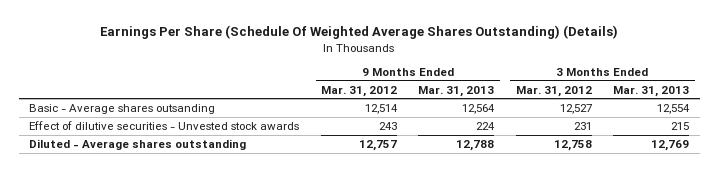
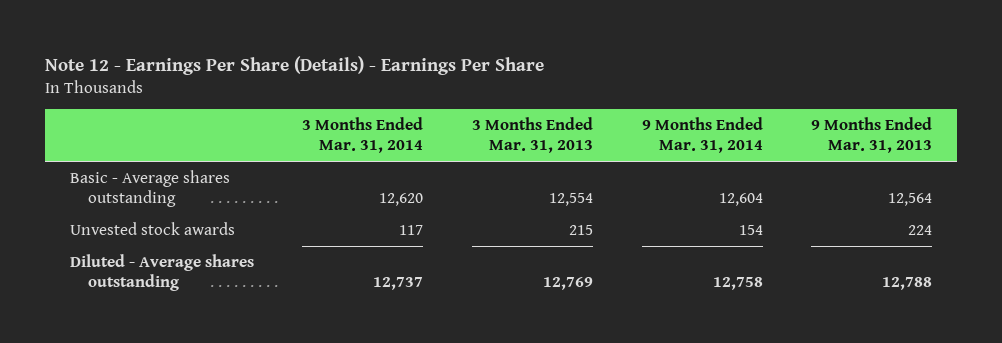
- Earnings Per Share (Schedule Of Weighted Average Shares Outstanding) (Details)
+ Note 12 - Earnings Per Share (Details) - Earnings Per Share
- | 9 Months Ended Mar. 31, 2012 | 9 Months Ended Mar. 31, 2013 | 3 Months Ended Mar. 31, 2012 | 3 Months Ended Mar. 31, 2013
+ | 3 Months Ended Mar. 31, 2014 | 3 Months Ended Mar. 31, 2013 | 9 Months Ended Mar. 31, 2014 | 9 Months Ended Mar. 31, 2013
- Basic - Average shares outsanding | 12,514 | 12,564 | 12,527 | 12,554
- Effect of dilutive securities - Unvested stock awards | 243 | 224 | 231 | 215
+ Basic - Average shares outstanding | 12,620 | 12,554 | 12,604 | 12,564
+ Unvested stock awards | 117 | 215 | 154 | 224

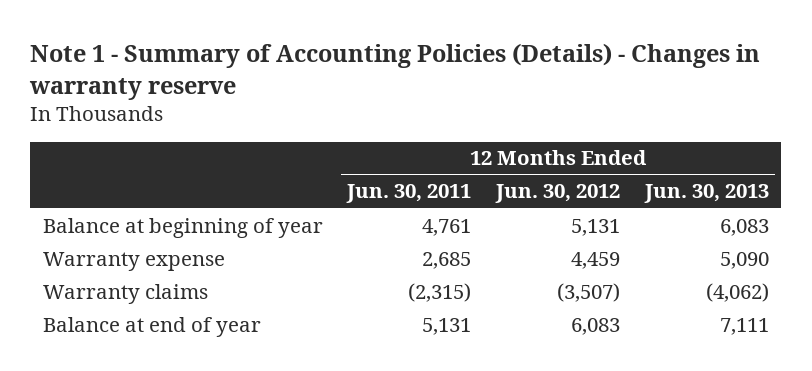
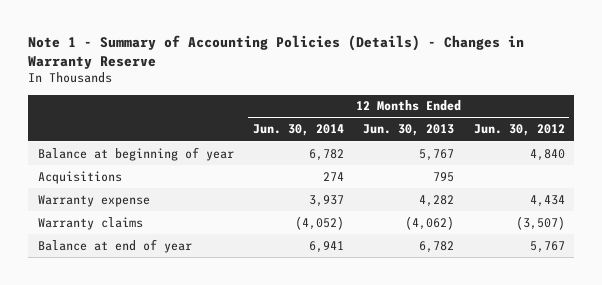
- Note 1 - Summary of Accounting Policies (Details) - Changes in warranty reserve
+ Note 1 - Summary of Accounting Policies (Details) - Changes in Warranty Reserve
- | 12 Months Ended Jun. 30, 2011 | 12 Months Ended Jun. 30, 2012 | 12 Months Ended Jun. 30, 2013
+ | 12 Months Ended Jun. 30, 2014 | 12 Months Ended Jun. 30, 2013 | 12 Months Ended Jun. 30, 2012
- Balance at beginning of year | 4,761 | 5,131 | 6,083
- Warranty expense | 2,685 | 4,459 | 5,090
+ Balance at beginning of year | 6,782 | 5,767 | 4,840
+ Acquisitions | 274 | 795 |
+ Warranty expense | 3,937 | 4,282 | 4,434
- Balance at end of year | 5,131 | 6,083 | 7,111
+ Balance at end of year | 6,941 | 6,782 | 5,767

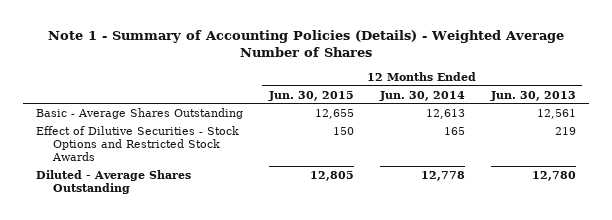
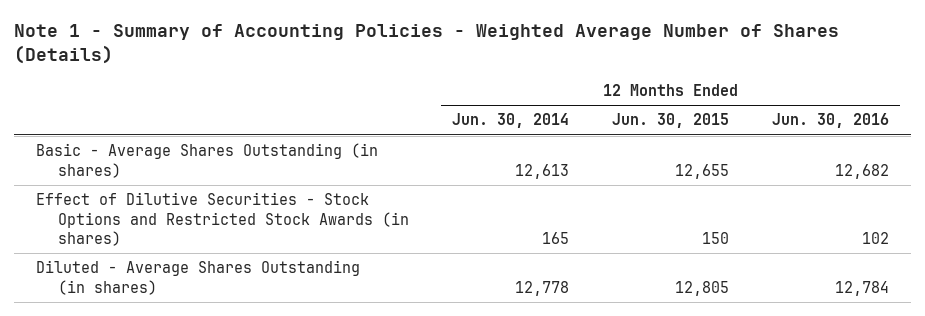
- Note 1 - Summary of Accounting Policies (Details) - Weighted Average Number of Shares
+ Note 1 - Summary of Accounting Policies - Weighted Average Number of Shares (Details)
- | 12 Months Ended Jun. 30, 2015 | 12 Months Ended Jun. 30, 2014 | 12 Months Ended Jun. 30, 2013
+ | 12 Months Ended Jun. 30, 2014 | 12 Months Ended Jun. 30, 2015 | 12 Months Ended Jun. 30, 2016
- Basic - Average Shares Outstanding | 12,655 | 12,613 | 12,561
- Effect of Dilutive Securities - Stock Options and Restricted Stock Awards | 150 | 165 | 219
- Diluted - Average Shares Outstanding | 12,805 | 12,778 | 12,780
+ Basic - Average Shares Outstanding (in shares) | 12,613 | 12,655 | 12,682
+ Effect of Dilutive Securities - Stock Options and Restricted Stock Awards (in shares) | 165 | 150 | 102
+ Diluted - Average Shares Outstanding (in shares) | 12,778 | 12,805 | 12,784

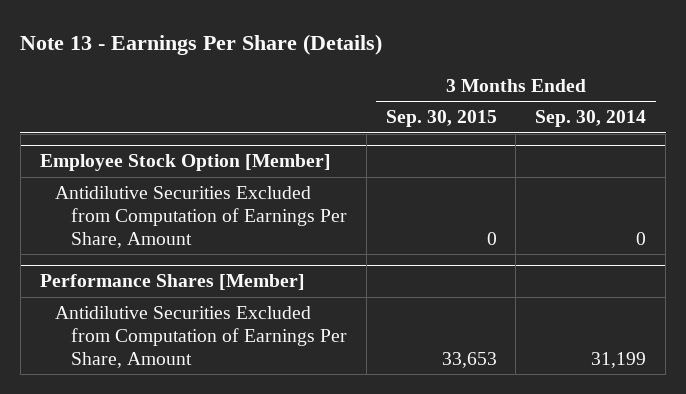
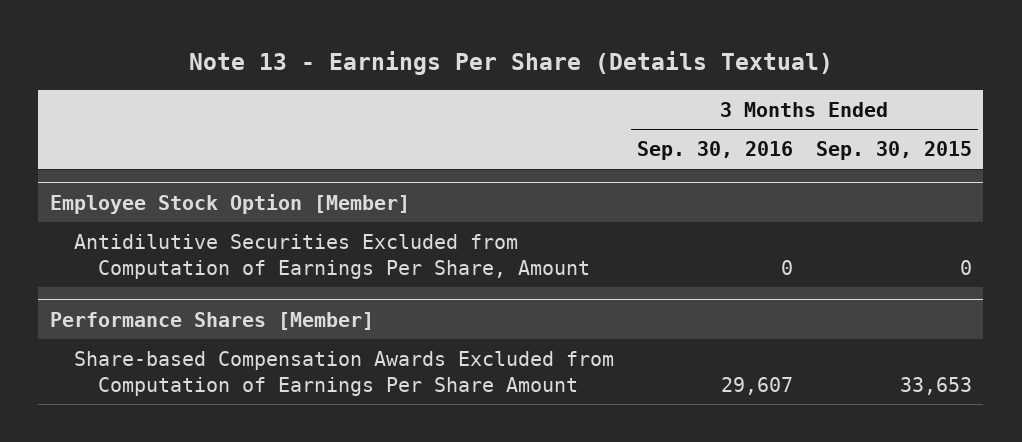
- Note 13 - Earnings Per Share (Details)
+ Note 13 - Earnings Per Share (Details Textual)
- | 3 Months Ended Sep. 30, 2015 | 3 Months Ended Sep. 30, 2014
+ | 3 Months Ended Sep. 30, 2016 | 3 Months Ended Sep. 30, 2015
@ Performance Shares [Member]
- Antidilutive Securities Excluded from Computation of Earnings Per Share, Amount | 33,653 | 31,199
+ Share-based Compensation Awards Excluded from Computation of Earnings Per Share Amount | 29,607 | 33,653

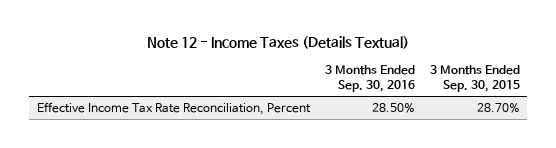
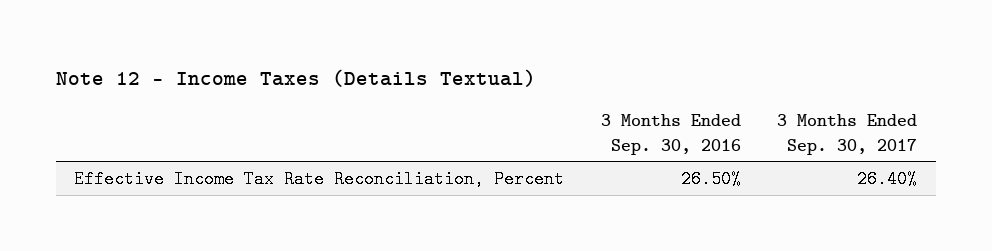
- | 3 Months Ended Sep. 30, 2016 | 3 Months Ended Sep. 30, 2015
+ | 3 Months Ended Sep. 30, 2016 | 3 Months Ended Sep. 30, 2017
- Effective Income Tax Rate Reconciliation, Percent | 28.50% | 28.70%
+ Effective Income Tax Rate Reconciliation, Percent | 26.50% | 26.40%

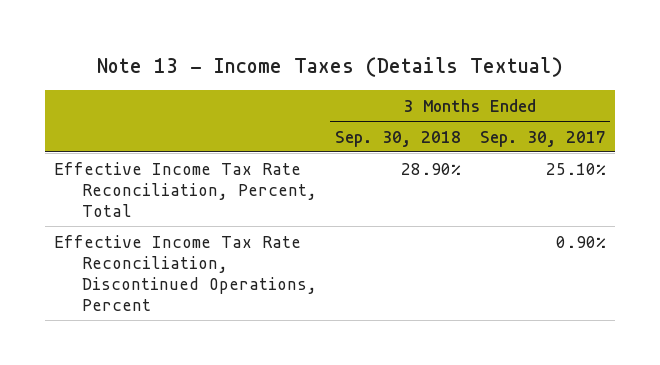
- Note 12 - Income Taxes (Details Textual)
+ Note 13 - Income Taxes (Details Textual)
- | 3 Months Ended Sep. 30, 2016 | 3 Months Ended Sep. 30, 2017
+ | 3 Months Ended Sep. 30, 2018 | 3 Months Ended Sep. 30, 2017
- Effective Income Tax Rate Reconciliation, Percent | 26.50% | 26.40%
+ Effective Income Tax Rate Reconciliation, Percent, Total | 28.90% | 25.10%
+ Effective Income Tax Rate Reconciliation, Discontinued Operations, Percent | | 0.90%

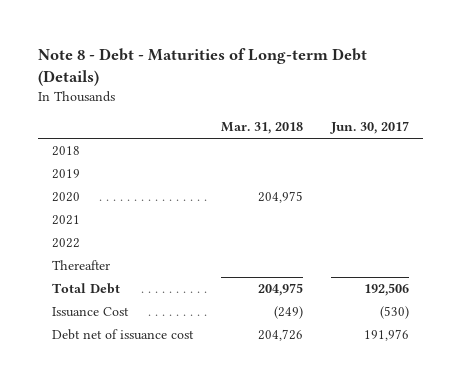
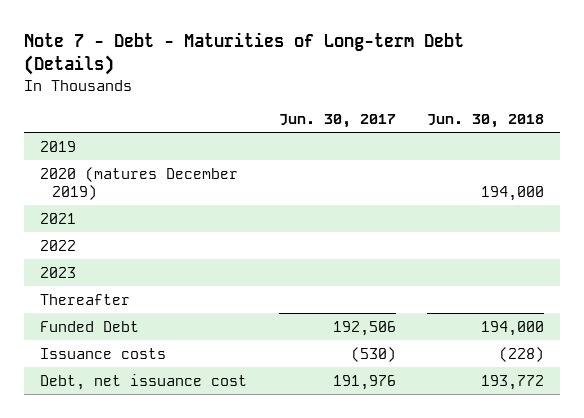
- Note 8 - Debt - Maturities of Long-term Debt (Details)
+ Note 7 - Debt - Maturities of Long-term Debt (Details)
- | Mar. 31, 2018 | Jun. 30, 2017
+ | Jun. 30, 2017 | Jun. 30, 2018
- 2018
- 2020 | 204,975 |
+ 2020 (matures December 2019) | | 194,000
+ 2023
- Total Debt | 204,975 | 192,506
- Issuance Cost | (249) | (530)
- Debt net of issuance cost | 204,726 | 191,976
+ Funded Debt | 192,506 | 194,000
+ Issuance costs | (530) | (228)
+ Debt, net issuance cost | 191,976 | 193,772

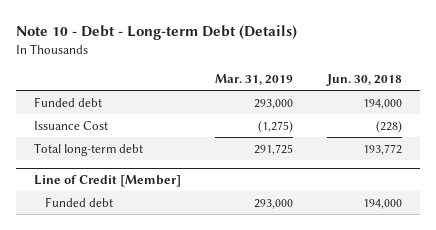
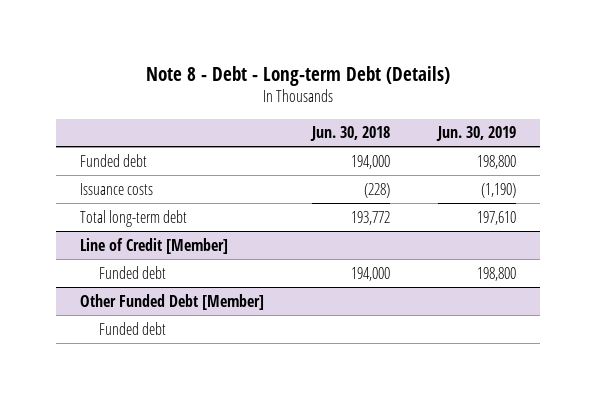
- Note 10 - Debt - Long-term Debt (Details)
+ Note 8 - Debt - Long-term Debt (Details)
- | Mar. 31, 2019 | Jun. 30, 2018
+ | Jun. 30, 2018 | Jun. 30, 2019
- Issuance Cost | (1,275) | (228)
+ Issuance costs | (228) | (1,190)
+ Other Funded Debt [Member]
+ Funded debt

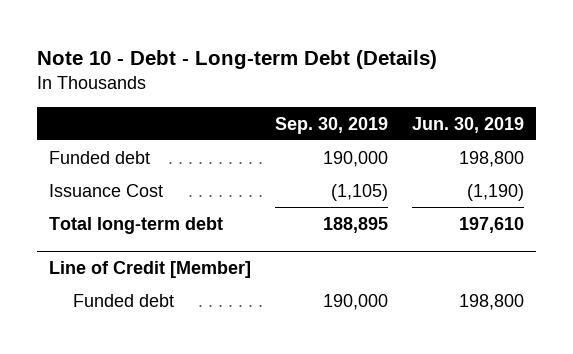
- Note 8 - Debt - Long-term Debt (Details)
+ Note 10 - Debt - Long-term Debt (Details)
- | Jun. 30, 2018 | Jun. 30, 2019
+ | Sep. 30, 2019 | Jun. 30, 2019
- Issuance costs | (228) | (1,190)
+ Issuance Cost | (1,105) | (1,190)
- Other Funded Debt [Member]
- Funded debt

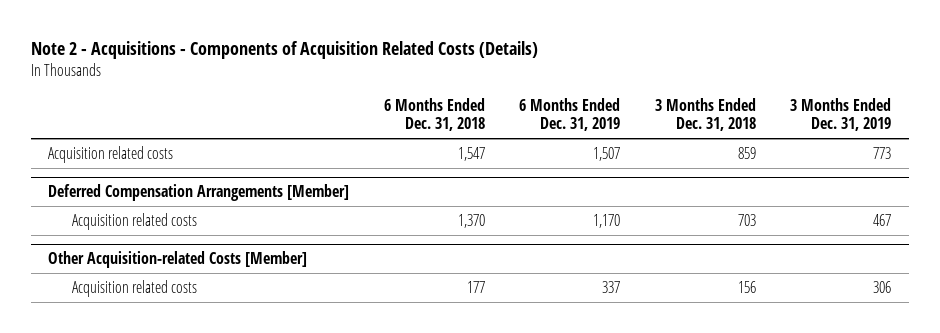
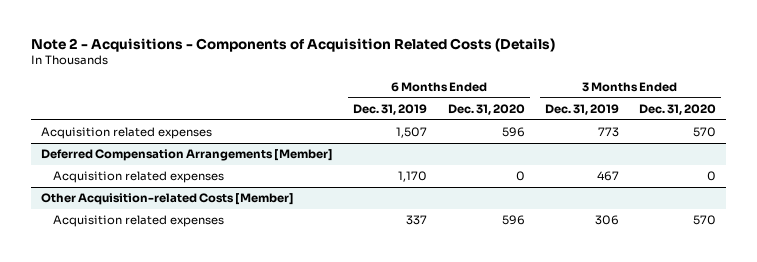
- | 6 Months Ended Dec. 31, 2018 | 6 Months Ended Dec. 31, 2019 | 3 Months Ended Dec. 31, 2018 | 3 Months Ended Dec. 31, 2019
+ | 6 Months Ended Dec. 31, 2019 | 6 Months Ended Dec. 31, 2020 | 3 Months Ended Dec. 31, 2019 | 3 Months Ended Dec. 31, 2020
- Acquisition related costs | 1,547 | 1,507 | 859 | 773
+ Acquisition related expenses | 1,507 | 596 | 773 | 570
@ Deferred Compensation Arrangements [Member]
- Acquisition related costs | 1,370 | 1,170 | 703 | 467
+ Acquisition related expenses | 1,170 | 0 | 467 | 0
@ Other Acquisition-related Costs [Member]
- Acquisition related costs | 177 | 337 | 156 | 306
+ Acquisition related expenses | 337 | 596 | 306 | 570

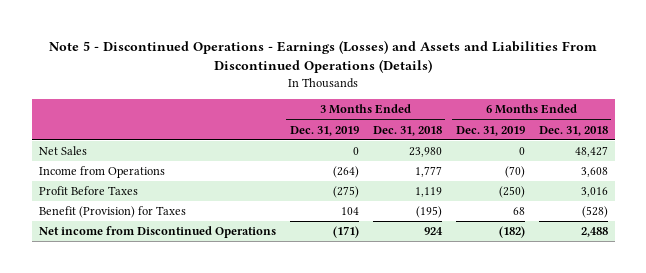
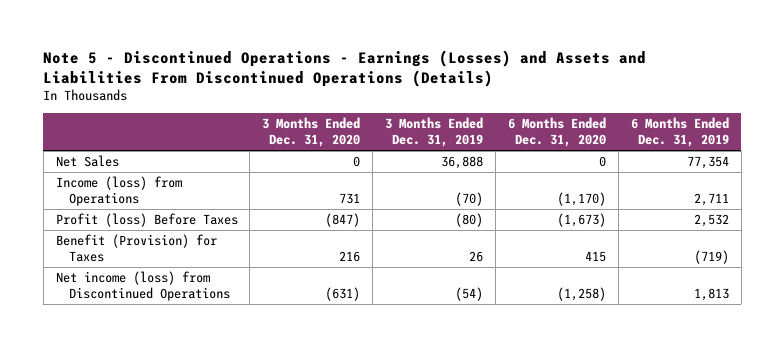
- | 3 Months Ended Dec. 31, 2019 | 3 Months Ended Dec. 31, 2018 | 6 Months Ended Dec. 31, 2019 | 6 Months Ended Dec. 31, 2018
+ | 3 Months Ended Dec. 31, 2020 | 3 Months Ended Dec. 31, 2019 | 6 Months Ended Dec. 31, 2020 | 6 Months Ended Dec. 31, 2019
- Net Sales | 0 | 23,980 | 0 | 48,427
- Income from Operations | (264) | 1,777 | (70) | 3,608
- Profit Before Taxes | (275) | 1,119 | (250) | 3,016
- Benefit (Provision) for Taxes | 104 | (195) | 68 | (528)
- Net income from Discontinued Operations | (171) | 924 | (182) | 2,488
+ Net Sales | 0 | 36,888 | 0 | 77,354
+ Income (loss) from Operations | 731 | (70) | (1,170) | 2,711
+ Profit (loss) Before Taxes | (847) | (80) | (1,673) | 2,532
+ Benefit (Provision) for Taxes | 216 | 26 | 415 | (719)
+ Net income (loss) from Discontinued Operations | (631) | (54) | (1,258) | 1,813

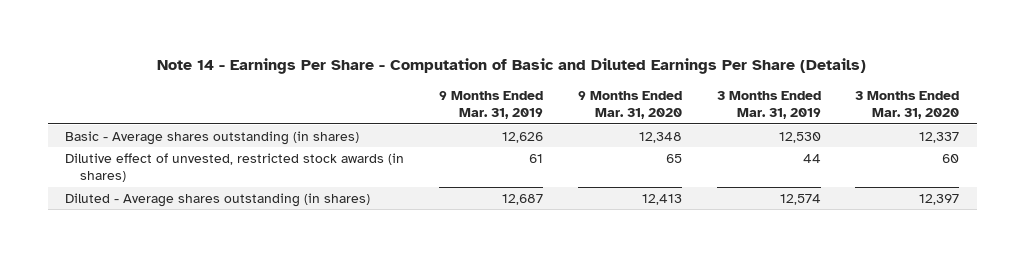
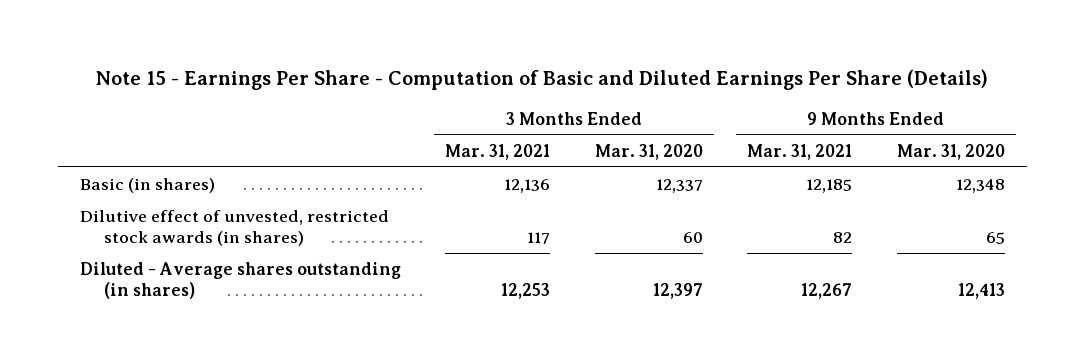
- Note 14 - Earnings Per Share - Computation of Basic and Diluted Earnings Per Share (Details)
+ Note 15 - Earnings Per Share - Computation of Basic and Diluted Earnings Per Share (Details)
- | 9 Months Ended Mar. 31, 2019 | 9 Months Ended Mar. 31, 2020 | 3 Months Ended Mar. 31, 2019 | 3 Months Ended Mar. 31, 2020
+ | 3 Months Ended Mar. 31, 2021 | 3 Months Ended Mar. 31, 2020 | 9 Months Ended Mar. 31, 2021 | 9 Months Ended Mar. 31, 2020
- Basic - Average shares outstanding (in shares) | 12,626 | 12,348 | 12,530 | 12,337
+ Basic (in shares) | 12,136 | 12,337 | 12,185 | 12,348

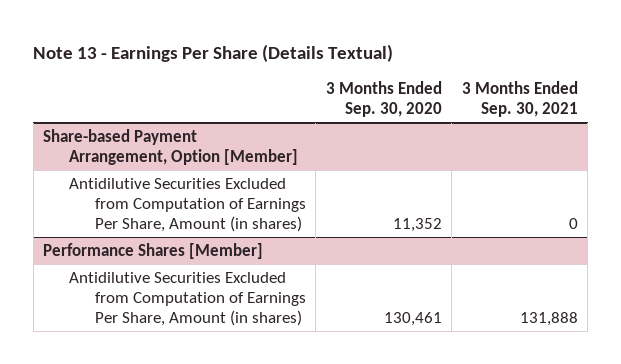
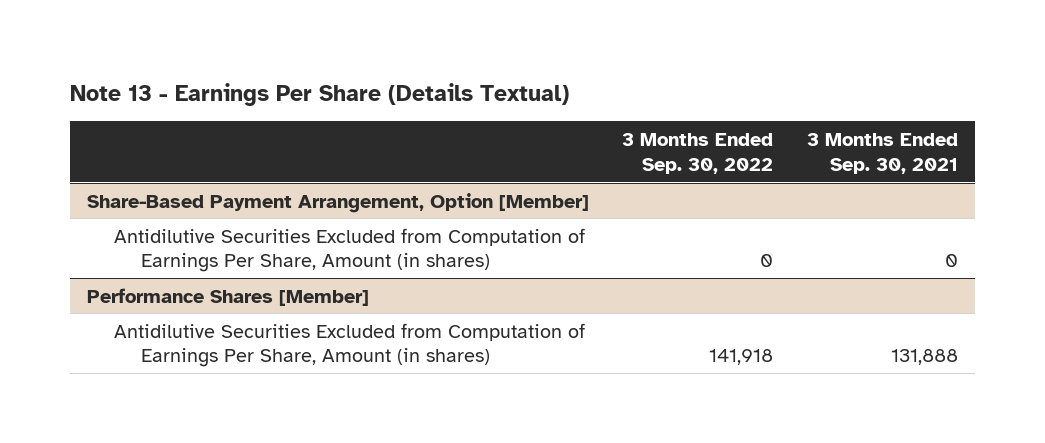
- | 3 Months Ended Sep. 30, 2020 | 3 Months Ended Sep. 30, 2021
+ | 3 Months Ended Sep. 30, 2022 | 3 Months Ended Sep. 30, 2021
- Share-based Payment Arrangement, Option [Member]
+ Share-Based Payment Arrangement, Option [Member]

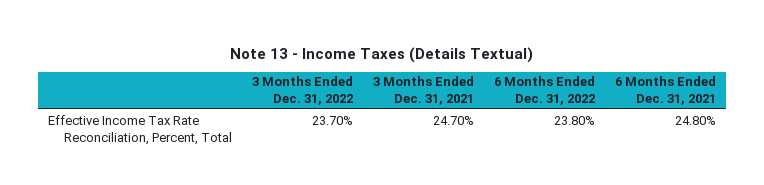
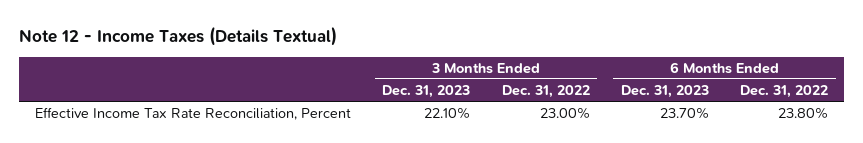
- Note 13 - Income Taxes (Details Textual)
+ Note 12 - Income Taxes (Details Textual)
- | 3 Months Ended Dec. 31, 2022 | 3 Months Ended Dec. 31, 2021 | 6 Months Ended Dec. 31, 2022 | 6 Months Ended Dec. 31, 2021
+ | 3 Months Ended Dec. 31, 2023 | 3 Months Ended Dec. 31, 2022 | 6 Months Ended Dec. 31, 2023 | 6 Months Ended Dec. 31, 2022
- Effective Income Tax Rate Reconciliation, Percent, Total | 23.70% | 24.70% | 23.80% | 24.80%
+ Effective Income Tax Rate Reconciliation, Percent | 22.10% | 23.00% | 23.70% | 23.80%

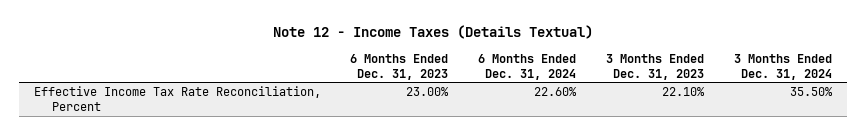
- | 3 Months Ended Dec. 31, 2023 | 3 Months Ended Dec. 31, 2022 | 6 Months Ended Dec. 31, 2023 | 6 Months Ended Dec. 31, 2022
+ | 6 Months Ended Dec. 31, 2023 | 6 Months Ended Dec. 31, 2024 | 3 Months Ended Dec. 31, 2023 | 3 Months Ended Dec. 31, 2024
- Effective Income Tax Rate Reconciliation, Percent | 22.10% | 23.00% | 23.70% | 23.80%
+ Effective Income Tax Rate Reconciliation, Percent | 23.00% | 22.60% | 22.10% | 35.50%

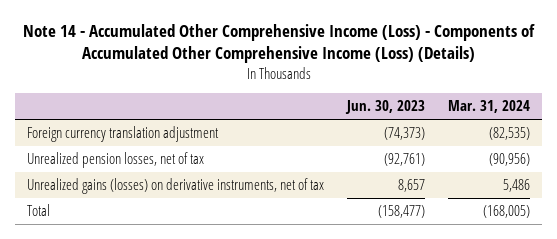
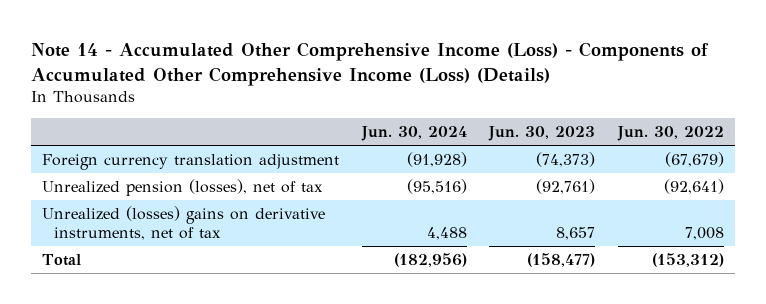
- | Jun. 30, 2023 | Mar. 31, 2024
+ | Jun. 30, 2024 | Jun. 30, 2023 | Jun. 30, 2022
- Unrealized pension losses, net of tax | (92,761) | (90,956)
- Unrealized gains (losses) on derivative instruments, net of tax | 8,657 | 5,486
+ Unrealized pension (losses), net of tax | (95,516) | (92,761) | (92,641)
+ Unrealized (losses) gains on derivative instruments, net of tax | 4,488 | 8,657 | 7,008

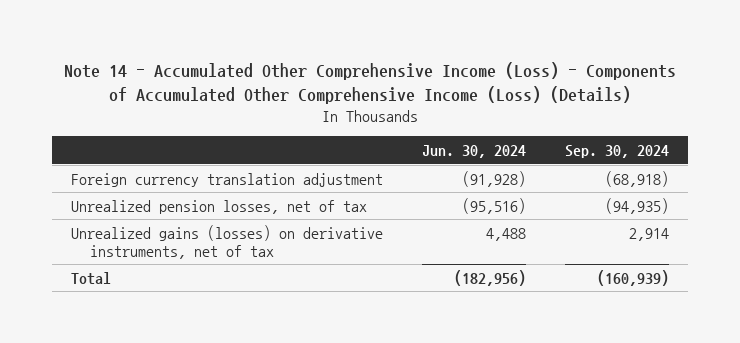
- | Jun. 30, 2024 | Jun. 30, 2023 | Jun. 30, 2022
+ | Jun. 30, 2024 | Sep. 30, 2024
- Unrealized pension (losses), net of tax | (95,516) | (92,761) | (92,641)
- Unrealized (losses) gains on derivative instruments, net of tax | 4,488 | 8,657 | 7,008
+ Unrealized pension losses, net of tax | (95,516) | (94,935)
+ Unrealized gains (losses) on derivative instruments, net of tax | 4,488 | 2,914

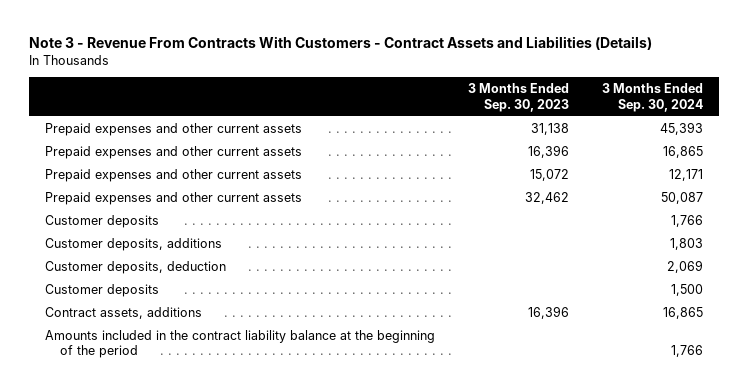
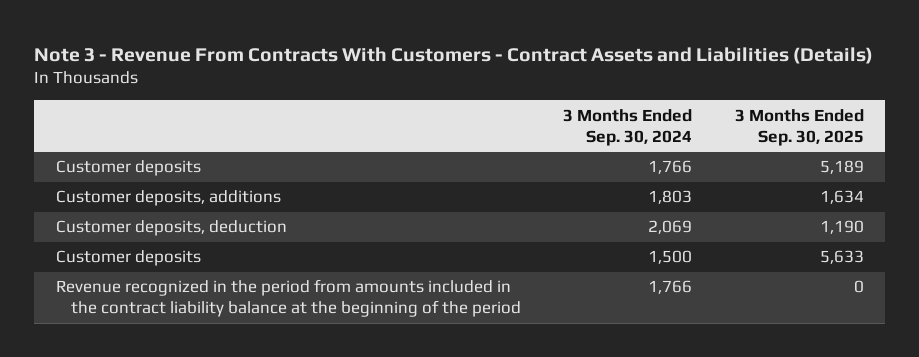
- | 3 Months Ended Sep. 30, 2023 | 3 Months Ended Sep. 30, 2024
+ | 3 Months Ended Sep. 30, 2024 | 3 Months Ended Sep. 30, 2025
- Prepaid expenses and other current assets | 31,138 | 45,393
- Prepaid expenses and other current assets | 16,396 | 16,865
- Prepaid expenses and other current assets | 15,072 | 12,171
- Prepaid expenses and other current assets | 32,462 | 50,087
- Contract assets, additions | 16,396 | 16,865
- Amounts included in the contract liability balance at the beginning of the period | | 1,766
+ Revenue recognized in the period from amounts included in the contract liability balance at the beginning of the period | 1,766 | 0

